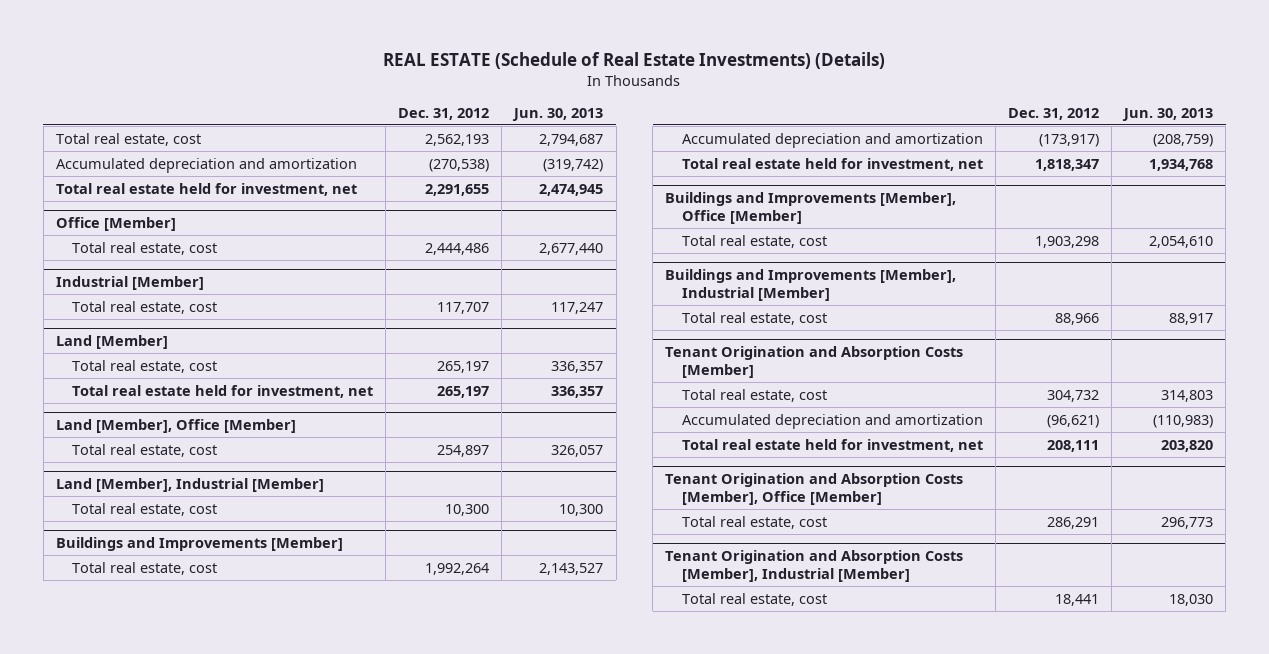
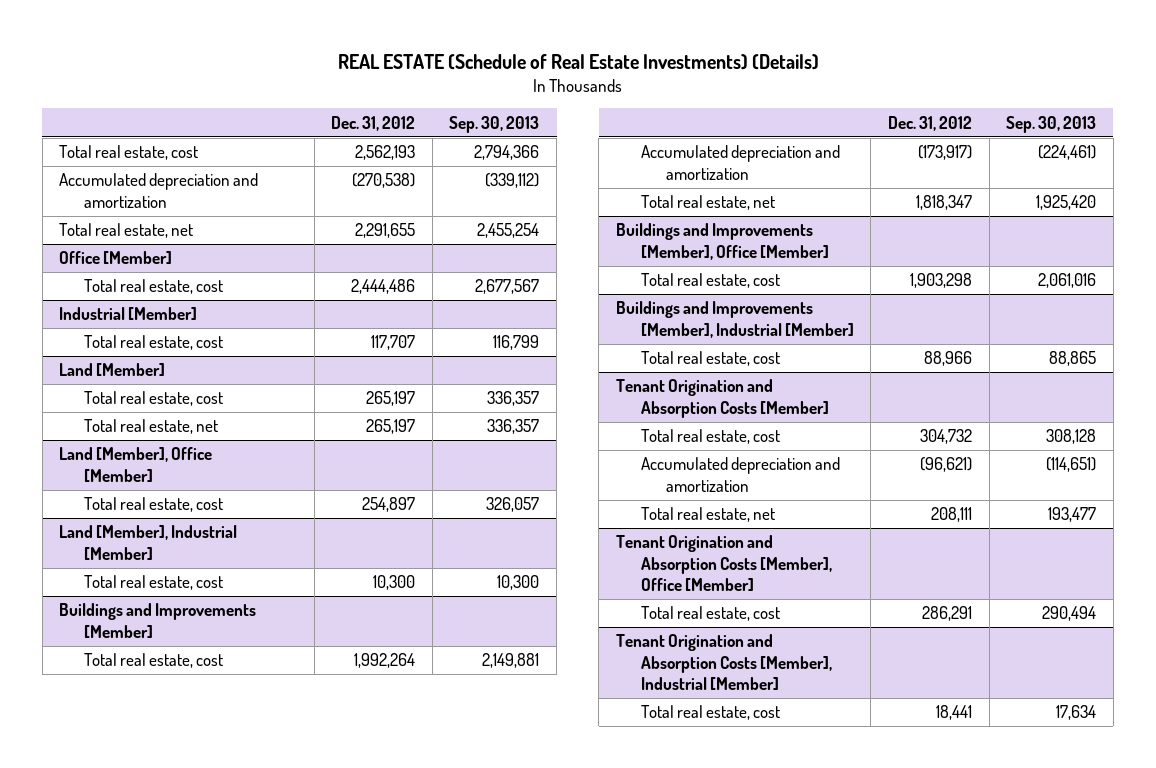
- | Dec. 31, 2012 | Jun. 30, 2013
+ | Dec. 31, 2012 | Sep. 30, 2013
- Total real estate held for investment, net | 2,291,655 | 2,474,945
+ Total real estate, net | 2,291,655 | 2,455,254
@ Land [Member]
- Total real estate held for investment, net | 265,197 | 336,357
+ Total real estate, net | 265,197 | 336,357
@ Buildings and Improvements [Member]
- Total real estate held for investment, net | 1,818,347 | 1,934,768
+ Total real estate, net | 1,818,347 | 1,925,420
@ Tenant Origination and Absorption Costs [Member]
- Total real estate held for investment, net | 208,111 | 203,820
+ Total real estate, net | 208,111 | 193,477

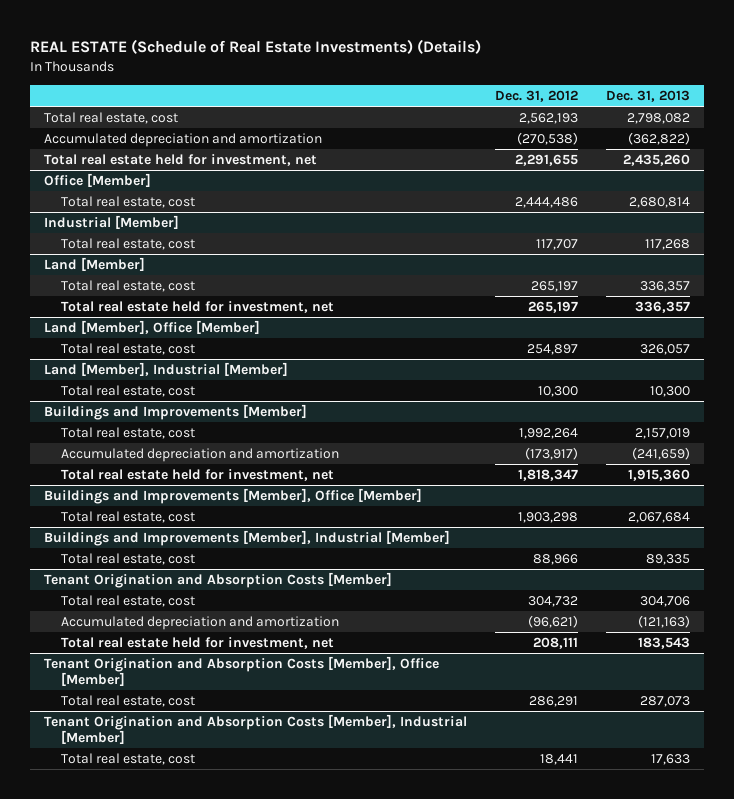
- | Dec. 31, 2012 | Sep. 30, 2013
+ | Dec. 31, 2012 | Dec. 31, 2013
- Total real estate, net | 2,291,655 | 2,455,254
+ Total real estate held for investment, net | 2,291,655 | 2,435,260
@ Land [Member]
- Total real estate, net | 265,197 | 336,357
+ Total real estate held for investment, net | 265,197 | 336,357
@ Buildings and Improvements [Member]
- Total real estate, net | 1,818,347 | 1,925,420
+ Total real estate held for investment, net | 1,818,347 | 1,915,360
@ Tenant Origination and Absorption Costs [Member]
- Total real estate, net | 208,111 | 193,477
+ Total real estate held for investment, net | 208,111 | 183,543

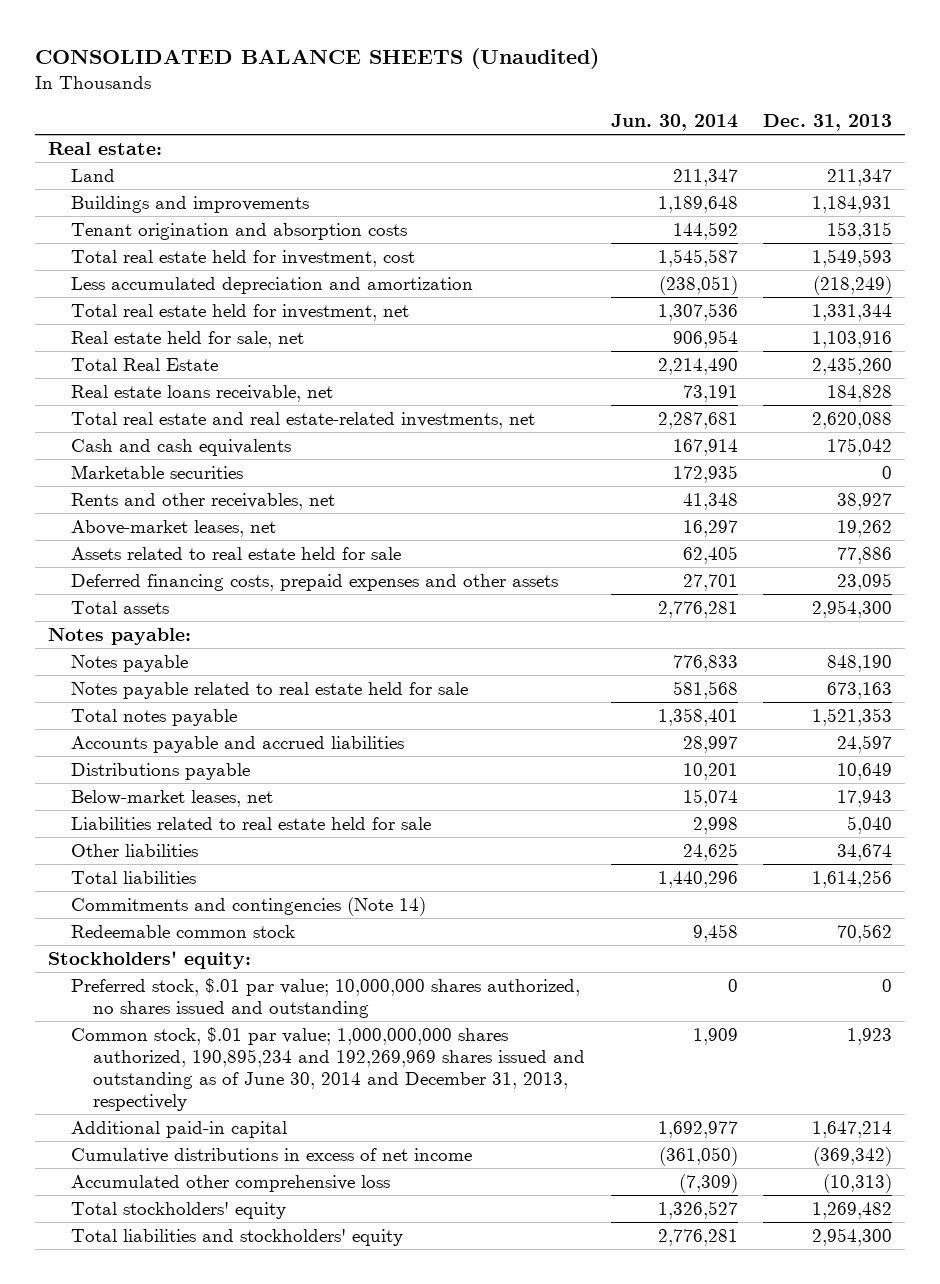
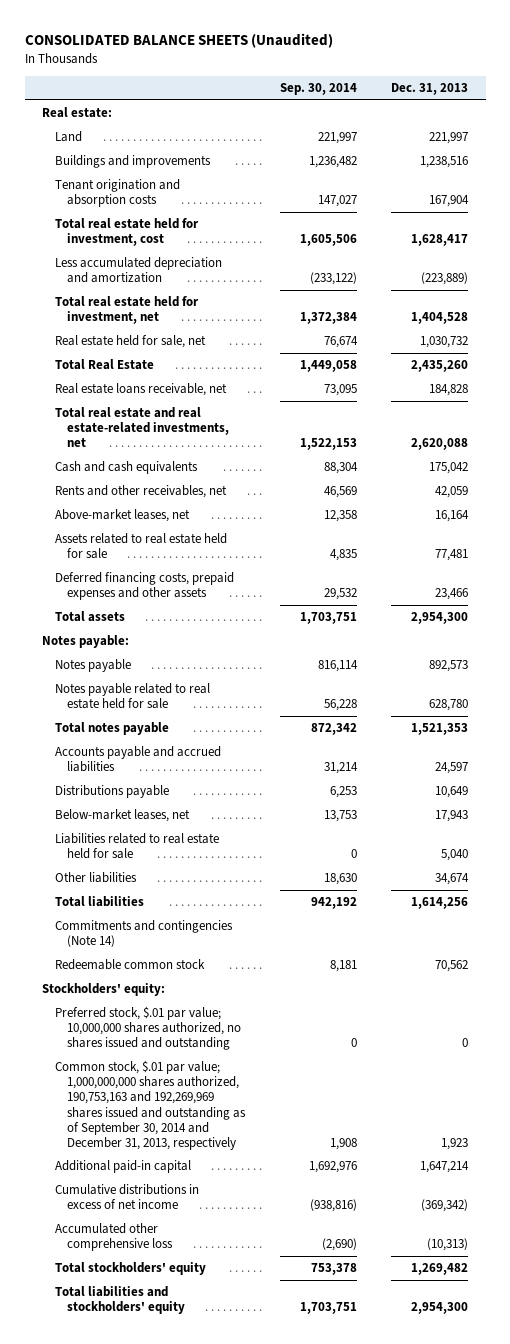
- | Jun. 30, 2014 | Dec. 31, 2013
+ | Sep. 30, 2014 | Dec. 31, 2013
- Land | 211,347 | 211,347
- Buildings and improvements | 1,189,648 | 1,184,931
- Tenant origination and absorption costs | 144,592 | 153,315
- Total real estate held for investment, cost | 1,545,587 | 1,549,593
- Less accumulated depreciation and amortization | (238,051) | (218,249)
- Total real estate held for investment, net | 1,307,536 | 1,331,344
- Real estate held for sale, net | 906,954 | 1,103,916
+ Land | 221,997 | 221,997
+ Buildings and improvements | 1,236,482 | 1,238,516
+ Tenant origination and absorption costs | 147,027 | 167,904
+ Total real estate held for investment, cost | 1,605,506 | 1,628,417
+ Less accumulated depreciation and amortization | (233,122) | (223,889)
+ Total real estate held for investment, net | 1,372,384 | 1,404,528
+ Real estate held for sale, net | 76,674 | 1,030,732
- Marketable securities | 172,935 | 0
- Rents and other receivables, net | 41,348 | 38,927
- Above-market leases, net | 16,297 | 19,262
- Assets related to real estate held for sale | 62,405 | 77,886
- Deferred financing costs, prepaid expenses and other assets | 27,701 | 23,095
+ Rents and other receivables, net | 46,569 | 42,059
+ Above-market leases, net | 12,358 | 16,164
+ Assets related to real estate held for sale | 4,835 | 77,481
+ Deferred financing costs, prepaid expenses and other assets | 29,532 | 23,466
- Notes payable | 776,833 | 848,190
- Notes payable related to real estate held for sale | 581,568 | 673,163
+ Notes payable | 816,114 | 892,573
+ Notes payable related to real estate held for sale | 56,228 | 628,780
- Common stock, $.01 par value; 1,000,000,000 shares authorized, 190,895,234 and 192,269,969 shares issued and outstanding as of June 30, 2014 and December 31, 2013, respectively | 1,909 | 1,923
+ Common stock, $.01 par value; 1,000,000,000 shares authorized, 190,753,163 and 192,269,969 shares issued and outstanding as of September 30, 2014 and December 31, 2013, respectively | 1,908 | 1,923

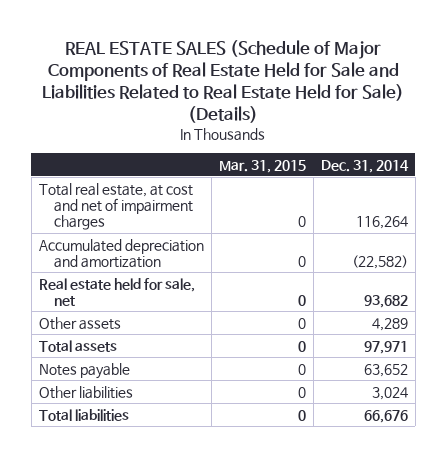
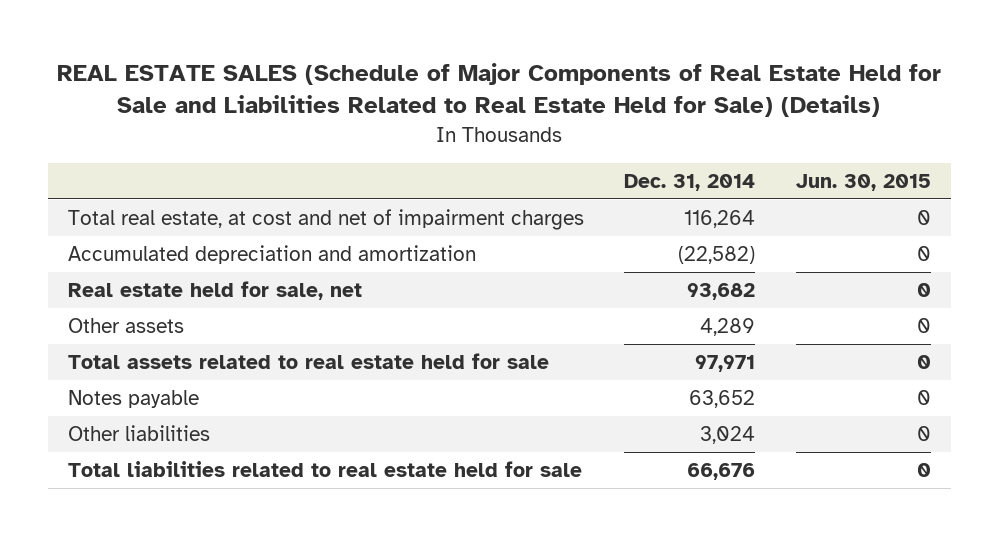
- | Mar. 31, 2015 | Dec. 31, 2014
+ | Dec. 31, 2014 | Jun. 30, 2015
- Total assets | 0 | 97,971
+ Total assets related to real estate held for sale | 97,971 | 0
- Total liabilities | 0 | 66,676
+ Total liabilities related to real estate held for sale | 66,676 | 0

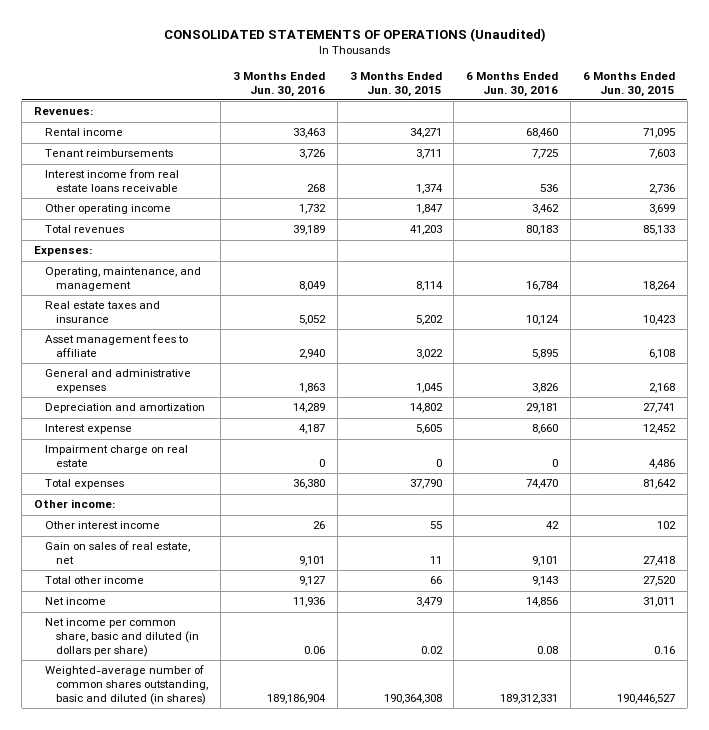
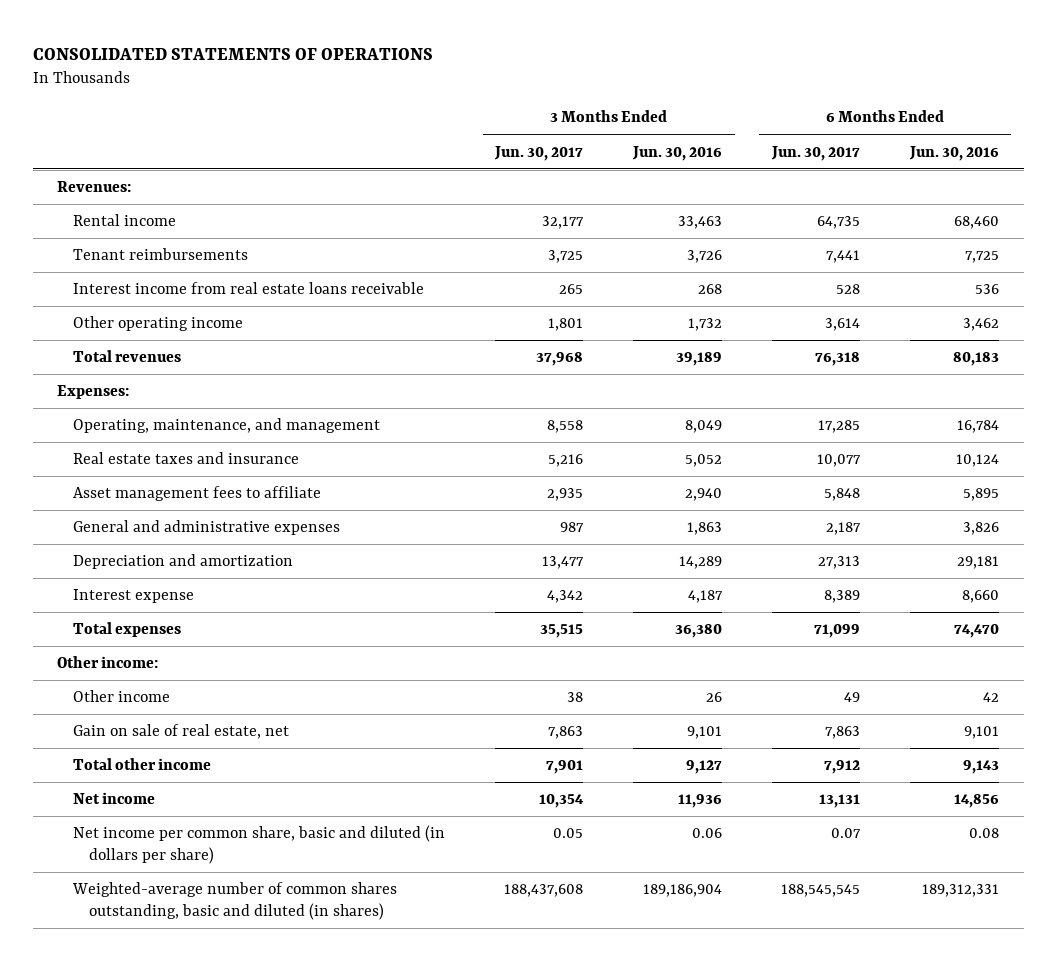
- CONSOLIDATED STATEMENTS OF OPERATIONS (Unaudited)
+ CONSOLIDATED STATEMENTS OF OPERATIONS
- | 3 Months Ended Jun. 30, 2016 | 3 Months Ended Jun. 30, 2015 | 6 Months Ended Jun. 30, 2016 | 6 Months Ended Jun. 30, 2015
+ | 3 Months Ended Jun. 30, 2017 | 3 Months Ended Jun. 30, 2016 | 6 Months Ended Jun. 30, 2017 | 6 Months Ended Jun. 30, 2016
- Impairment charge on real estate | 0 | 0 | 0 | 4,486
- Other interest income | 26 | 55 | 42 | 102
- Gain on sales of real estate, net | 9,101 | 11 | 9,101 | 27,418
+ Other income | 38 | 26 | 49 | 42
+ Gain on sale of real estate, net | 7,863 | 9,101 | 7,863 | 9,101

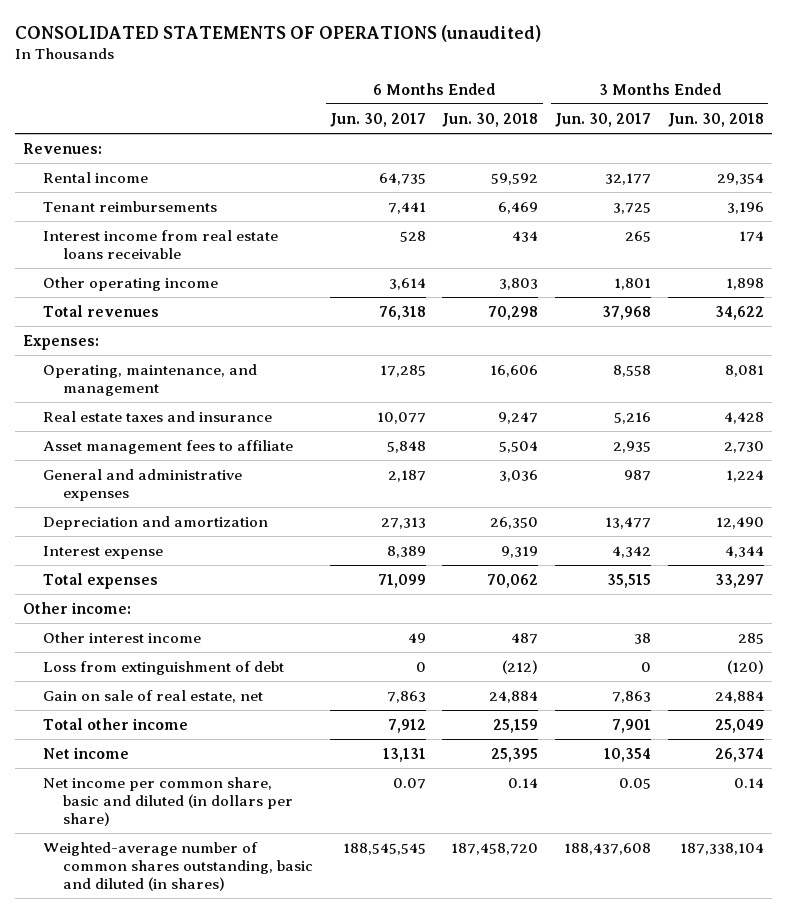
- CONSOLIDATED STATEMENTS OF OPERATIONS
+ CONSOLIDATED STATEMENTS OF OPERATIONS (unaudited)
- | 3 Months Ended Jun. 30, 2017 | 3 Months Ended Jun. 30, 2016 | 6 Months Ended Jun. 30, 2017 | 6 Months Ended Jun. 30, 2016
+ | 6 Months Ended Jun. 30, 2017 | 6 Months Ended Jun. 30, 2018 | 3 Months Ended Jun. 30, 2017 | 3 Months Ended Jun. 30, 2018
- Other income | 38 | 26 | 49 | 42
+ Other interest income | 49 | 487 | 38 | 285
+ Loss from extinguishment of debt | 0 | (212) | 0 | (120)

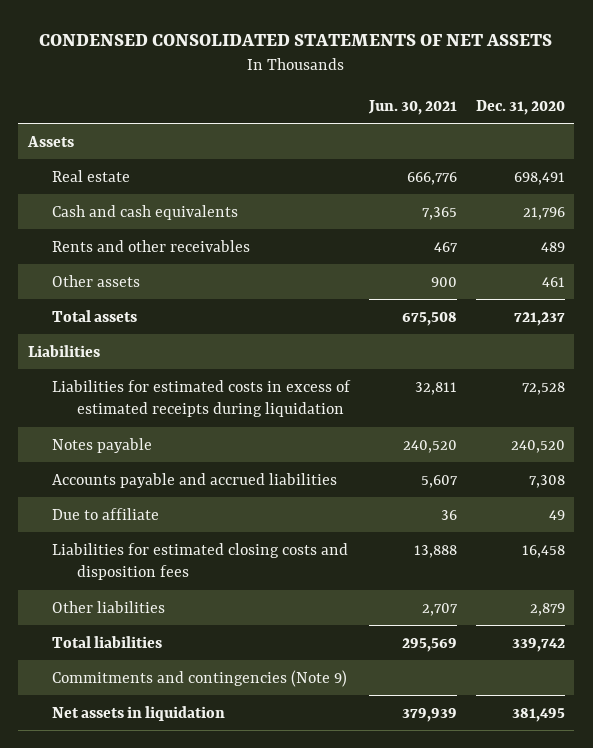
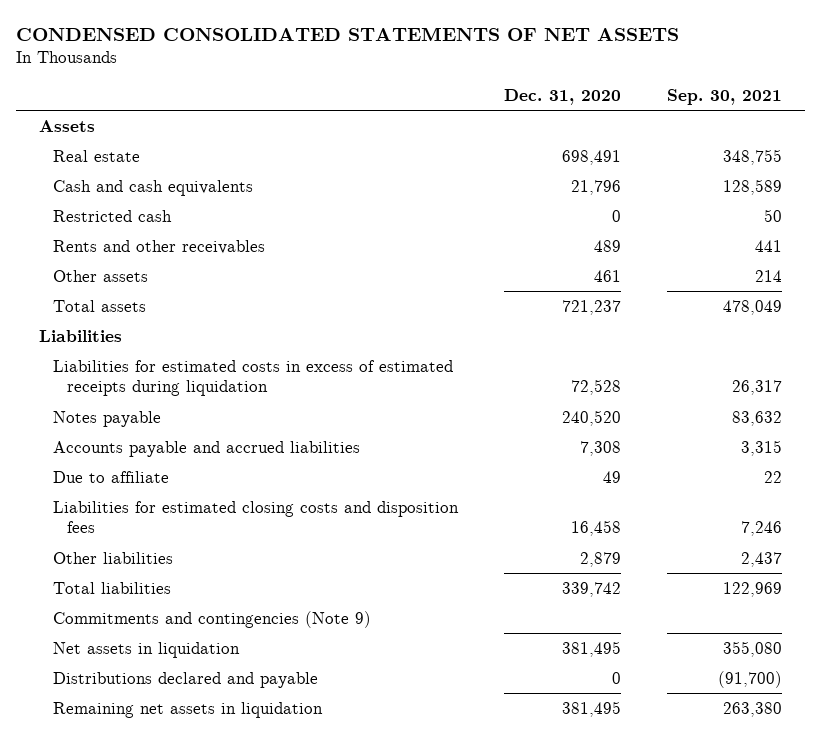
- | Jun. 30, 2021 | Dec. 31, 2020
+ | Dec. 31, 2020 | Sep. 30, 2021
+ Restricted cash | 0 | 50
+ Distributions declared and payable | 0 | (91,700)
+ Remaining net assets in liquidation | 381,495 | 263,380

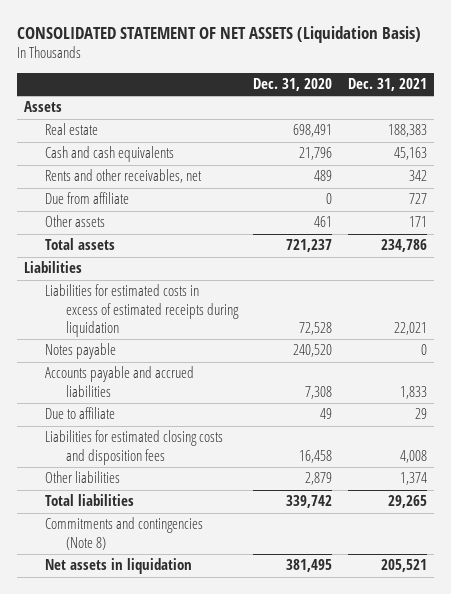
- CONDENSED CONSOLIDATED STATEMENTS OF NET ASSETS
+ CONSOLIDATED STATEMENT OF NET ASSETS (Liquidation Basis)
- | Dec. 31, 2020 | Sep. 30, 2021
+ | Dec. 31, 2020 | Dec. 31, 2021
- Restricted cash | 0 | 50
- Rents and other receivables | 489 | 441
+ Rents and other receivables, net | 489 | 342
+ Due from affiliate | 0 | 727
- Commitments and contingencies (Note 9)
+ Commitments and contingencies (Note 8)
- Distributions declared and payable | 0 | (91,700)
- Remaining net assets in liquidation | 381,495 | 263,380

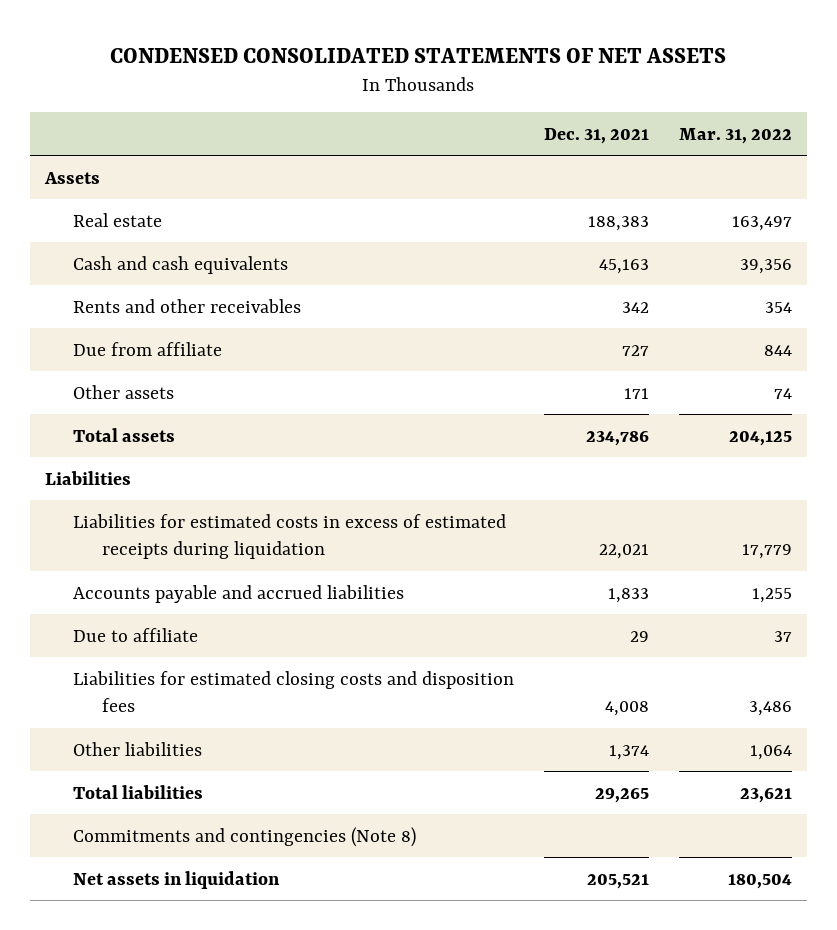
- CONSOLIDATED STATEMENT OF NET ASSETS (Liquidation Basis)
+ CONDENSED CONSOLIDATED STATEMENTS OF NET ASSETS
- | Dec. 31, 2020 | Dec. 31, 2021
+ | Dec. 31, 2021 | Mar. 31, 2022
- Rents and other receivables, net | 489 | 342
+ Rents and other receivables | 342 | 354
- Notes payable | 240,520 | 0

